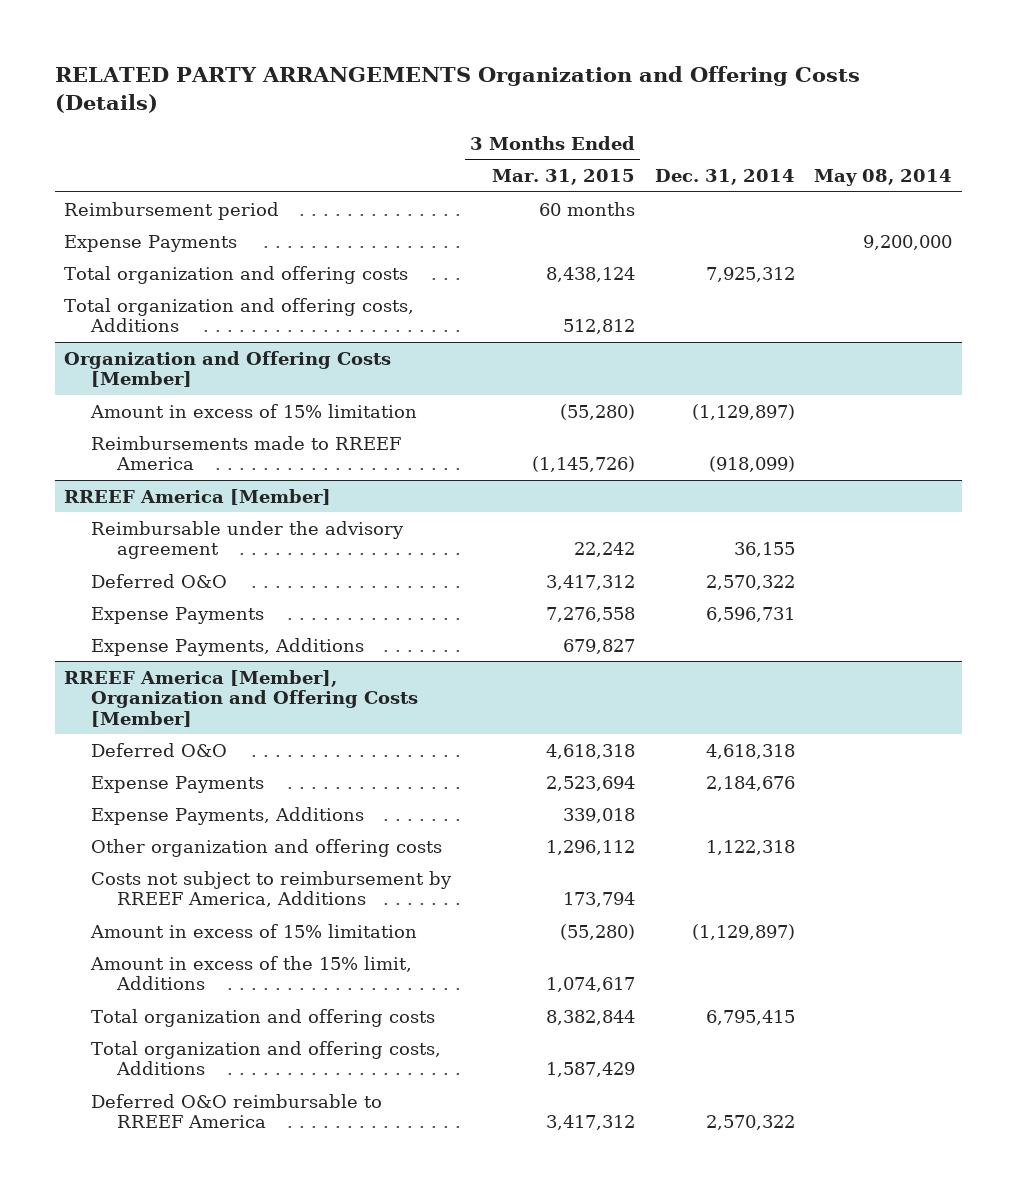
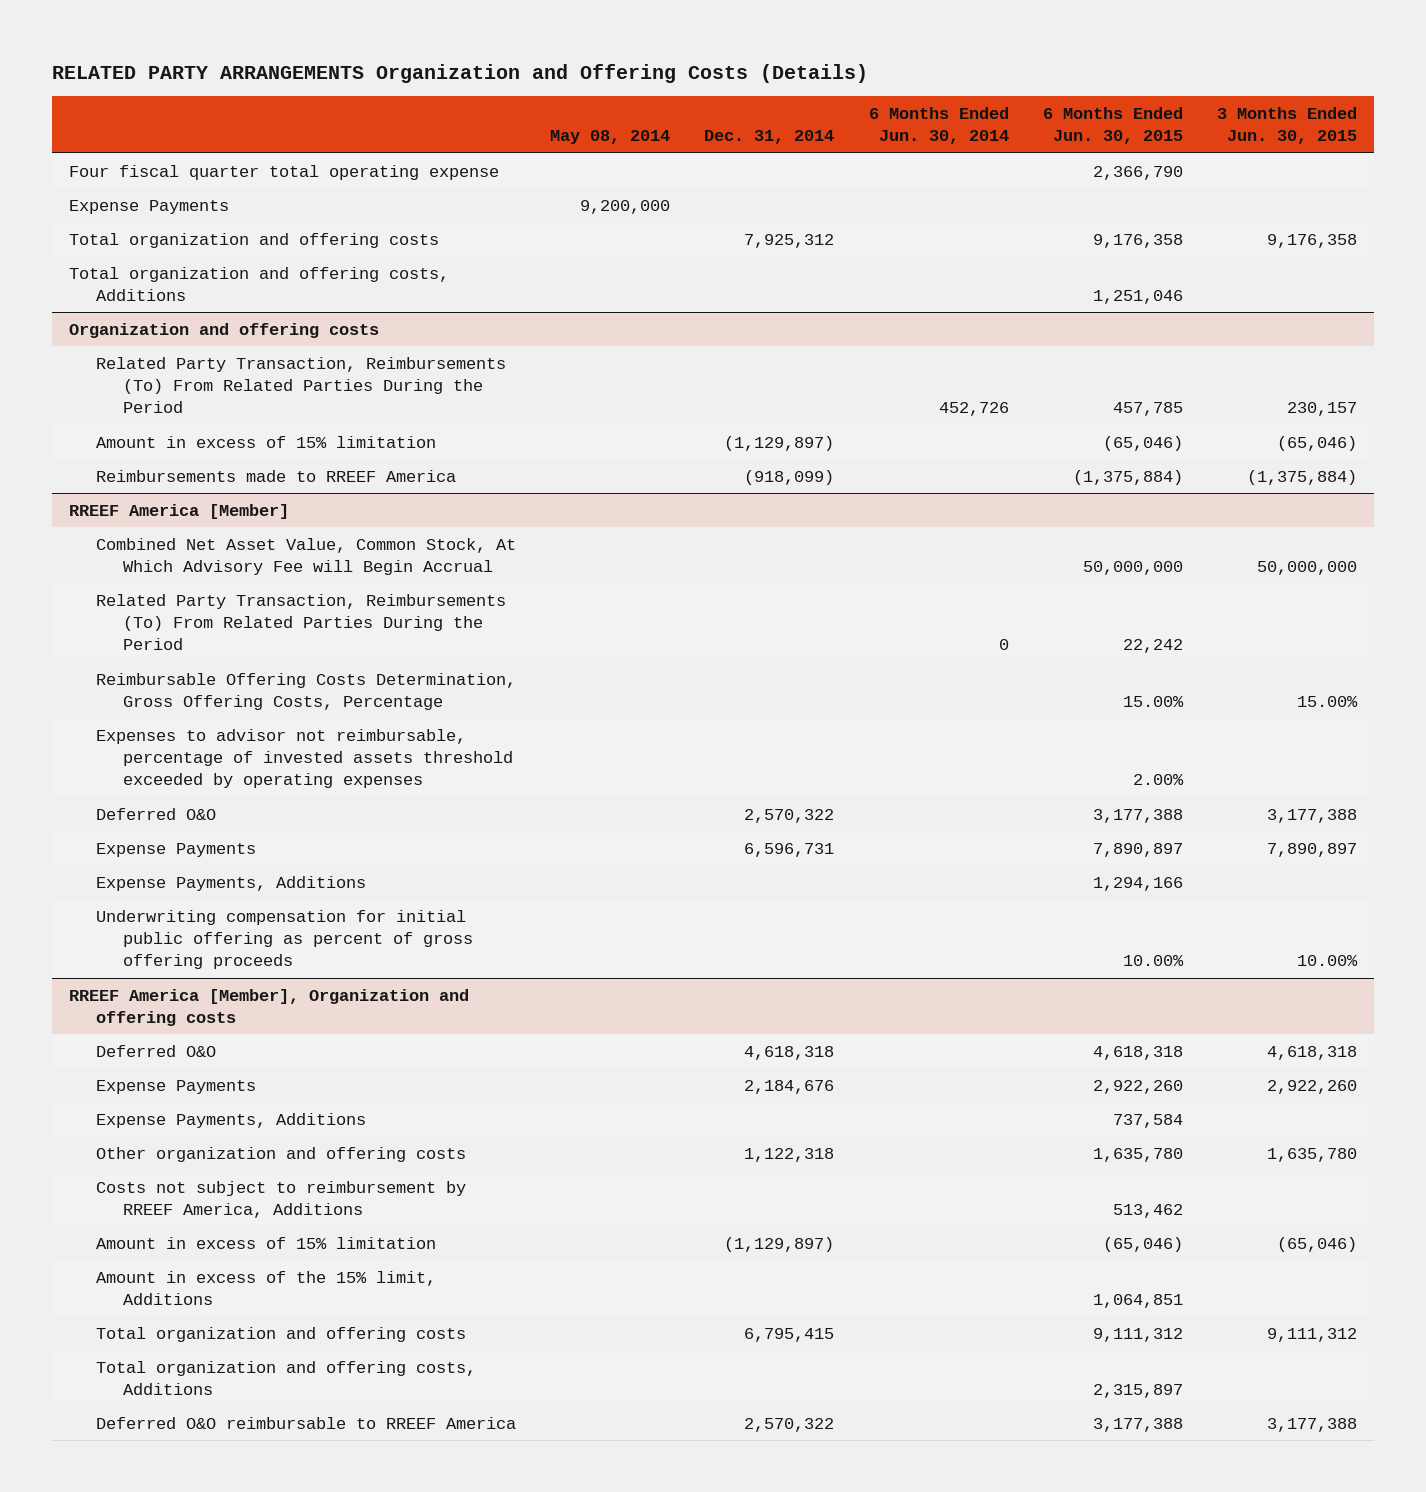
- | 3 Months Ended Mar. 31, 2015 | Dec. 31, 2014 | May 08, 2014
+ | May 08, 2014 | Dec. 31, 2014 | 6 Months Ended Jun. 30, 2014 | 6 Months Ended Jun. 30, 2015 | 3 Months Ended Jun. 30, 2015
- Reimbursement period | 60 months | |
+ Four fiscal quarter total operating expense | | | | 2,366,790 |
- Organization and Offering Costs [Member]
+ Organization and offering costs
+ Related Party Transaction, Reimbursements (To) From Related Parties During the Period | | | 452,726 | 457,785 | 230,157
@ RREEF America [Member]
- Reimbursable under the advisory agreement | 22,242 | 36,155 |
+ Combined Net Asset Value, Common Stock, At Which Advisory Fee will Begin Accrual | | | | 50,000,000 | 50,000,000
+ Related Party Transaction, Reimbursements (To) From Related Parties During the Period | | | 0 | 22,242 |
+ Reimbursable Offering Costs Determination, Gross Offering Costs, Percentage | | | | 15.00% | 15.00%
+ Expenses to advisor not reimbursable, percentage of invested assets threshold exceeded by operating expenses | | | | 2.00% |
- RREEF America [Member], Organization and Offering Costs [Member]
@ RREEF America [Member]
+ Underwriting compensation for initial public offering as percent of gross offering proceeds | | | | 10.00% | 10.00%
+ RREEF America [Member], Organization and offering costs

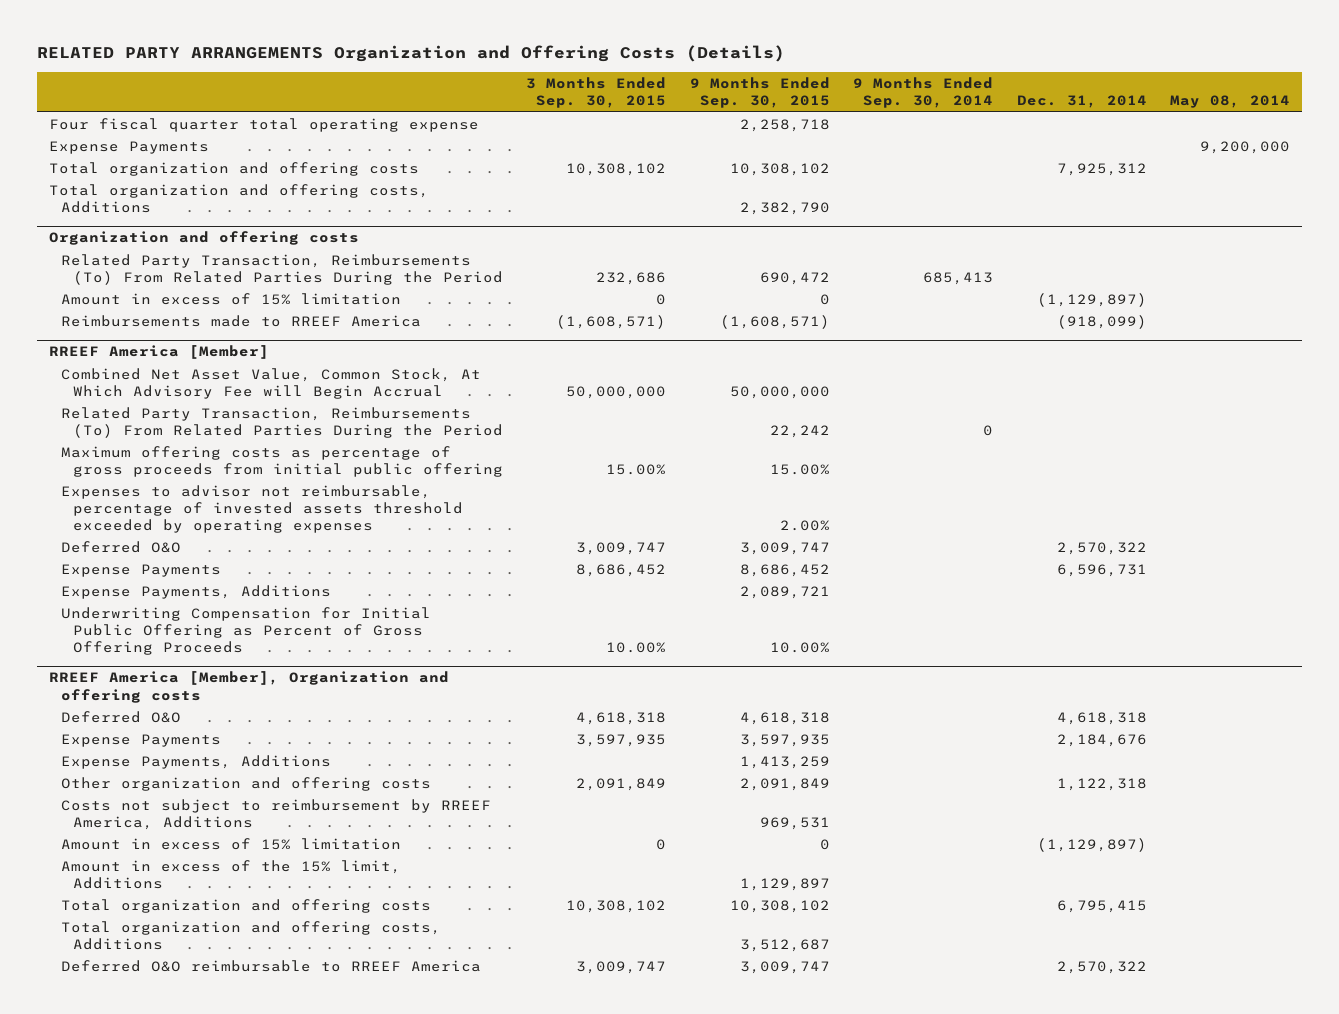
- | May 08, 2014 | Dec. 31, 2014 | 6 Months Ended Jun. 30, 2014 | 6 Months Ended Jun. 30, 2015 | 3 Months Ended Jun. 30, 2015
+ | 3 Months Ended Sep. 30, 2015 | 9 Months Ended Sep. 30, 2015 | 9 Months Ended Sep. 30, 2014 | Dec. 31, 2014 | May 08, 2014
@ RREEF America [Member]
- Reimbursable Offering Costs Determination, Gross Offering Costs, Percentage | | | | 15.00% | 15.00%
+ Maximum offering costs as percentage of gross proceeds from initial public offering | 15.00% | 15.00% | | |
- Underwriting compensation for initial public offering as percent of gross offering proceeds | | | | 10.00% | 10.00%
+ Underwriting Compensation for Initial Public Offering as Percent of Gross Offering Proceeds | 10.00% | 10.00% | | |

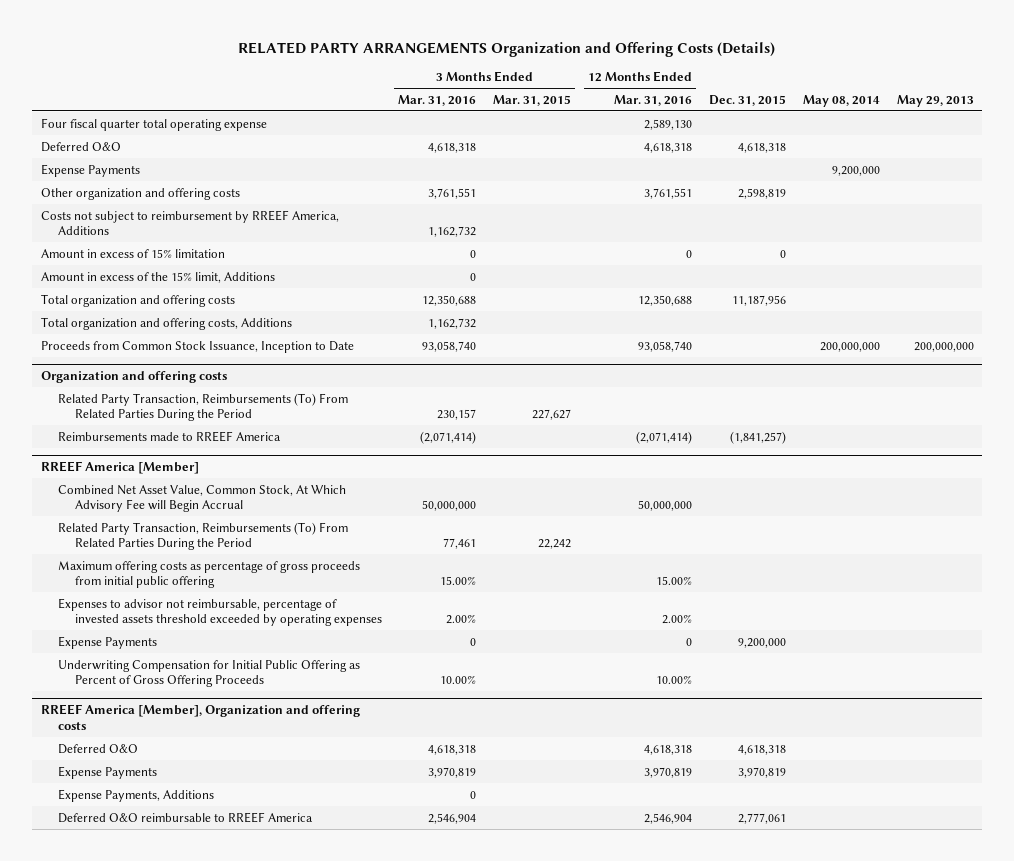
- | 3 Months Ended Sep. 30, 2015 | 9 Months Ended Sep. 30, 2015 | 9 Months Ended Sep. 30, 2014 | Dec. 31, 2014 | May 08, 2014
+ | 3 Months Ended Mar. 31, 2016 | 3 Months Ended Mar. 31, 2015 | 12 Months Ended Mar. 31, 2016 | Dec. 31, 2015 | May 08, 2014 | May 29, 2013
+ Deferred O&O | 4,618,318 | | 4,618,318 | 4,618,318 | |
+ Other organization and offering costs | 3,761,551 | | 3,761,551 | 2,598,819 | |
+ Costs not subject to reimbursement by RREEF America, Additions | 1,162,732 | | | | |
+ Amount in excess of 15% limitation | 0 | | 0 | 0 | |
+ Amount in excess of the 15% limit, Additions | 0 | | | | |
+ Proceeds from Common Stock Issuance, Inception to Date | 93,058,740 | | 93,058,740 | | 200,000,000 | 200,000,000
@ Organization and offering costs
- Amount in excess of 15% limitation | 0 | 0 | | (1,129,897) |
@ RREEF America [Member]
- Deferred O&O | 3,009,747 | 3,009,747 | | 2,570,322 |
- Expense Payments, Additions | | 2,089,721 | | |
@ RREEF America [Member], Organization and offering costs
- Other organization and offering costs | 2,091,849 | 2,091,849 | | 1,122,318 |
- Costs not subject to reimbursement by RREEF America, Additions | | 969,531 | | |
- Amount in excess of 15% limitation | 0 | 0 | | (1,129,897) |
- Amount in excess of the 15% limit, Additions | | 1,129,897 | | |
- Total organization and offering costs | 10,308,102 | 10,308,102 | | 6,795,415 |
- Total organization and offering costs, Additions | | 3,512,687 | | |

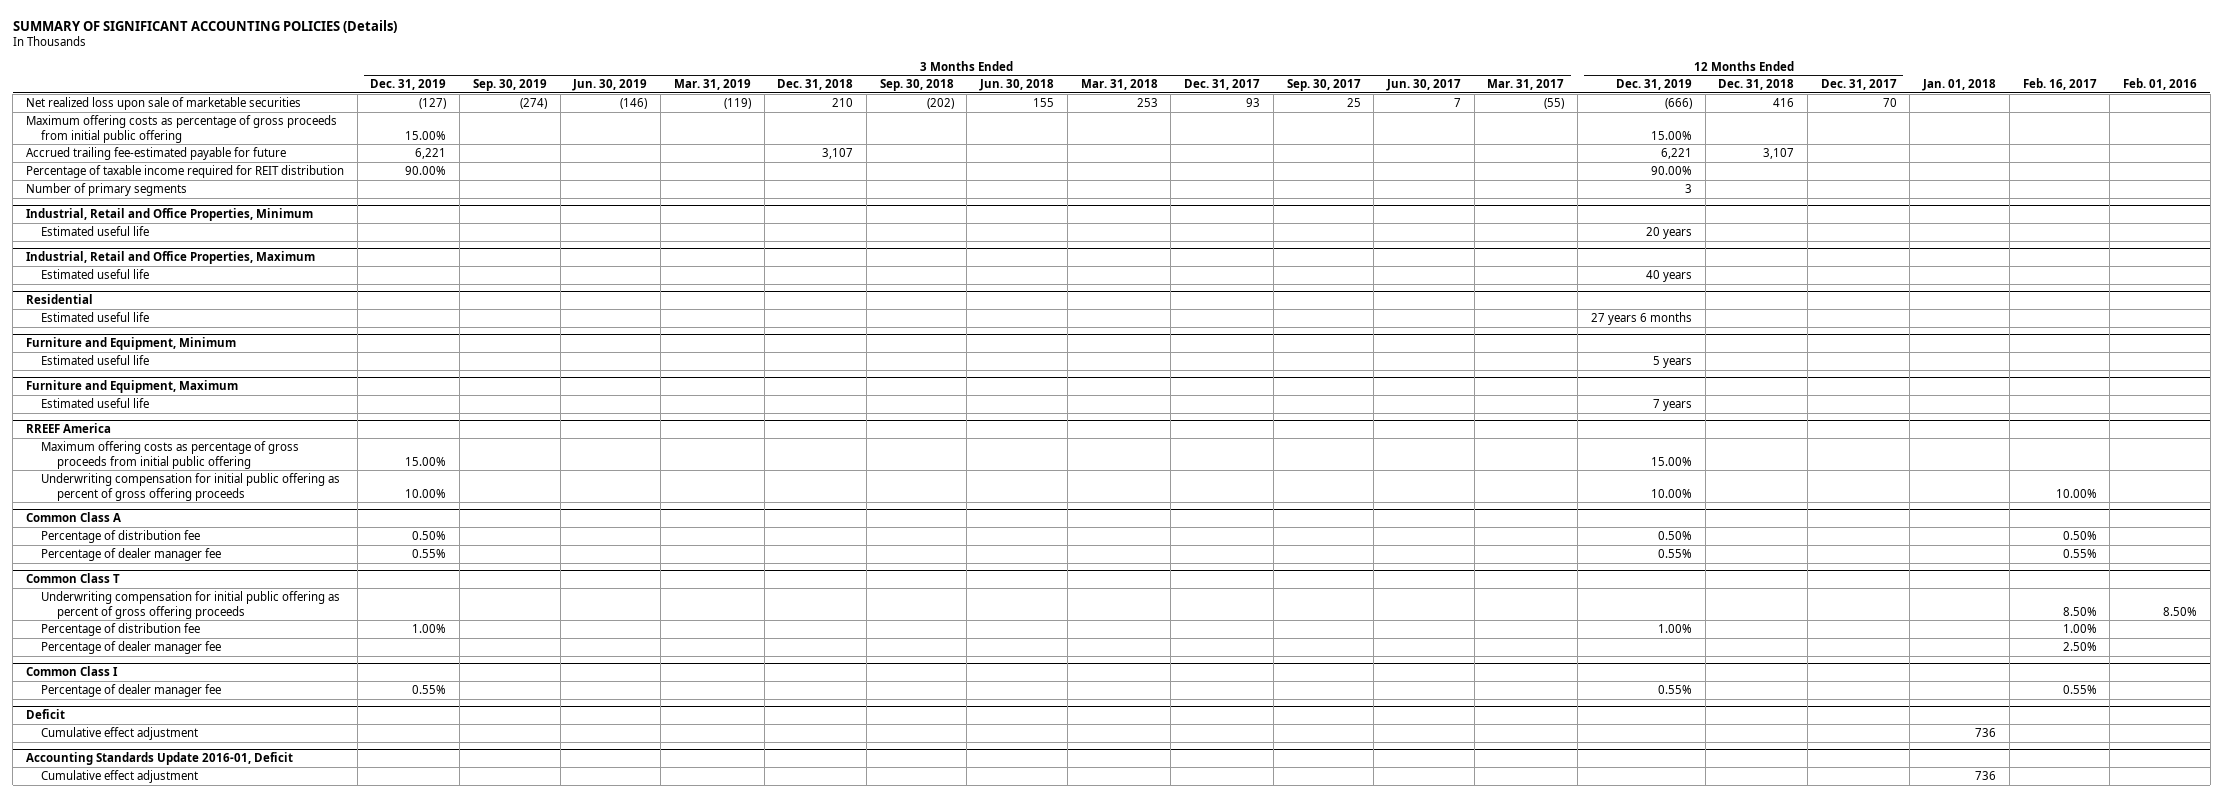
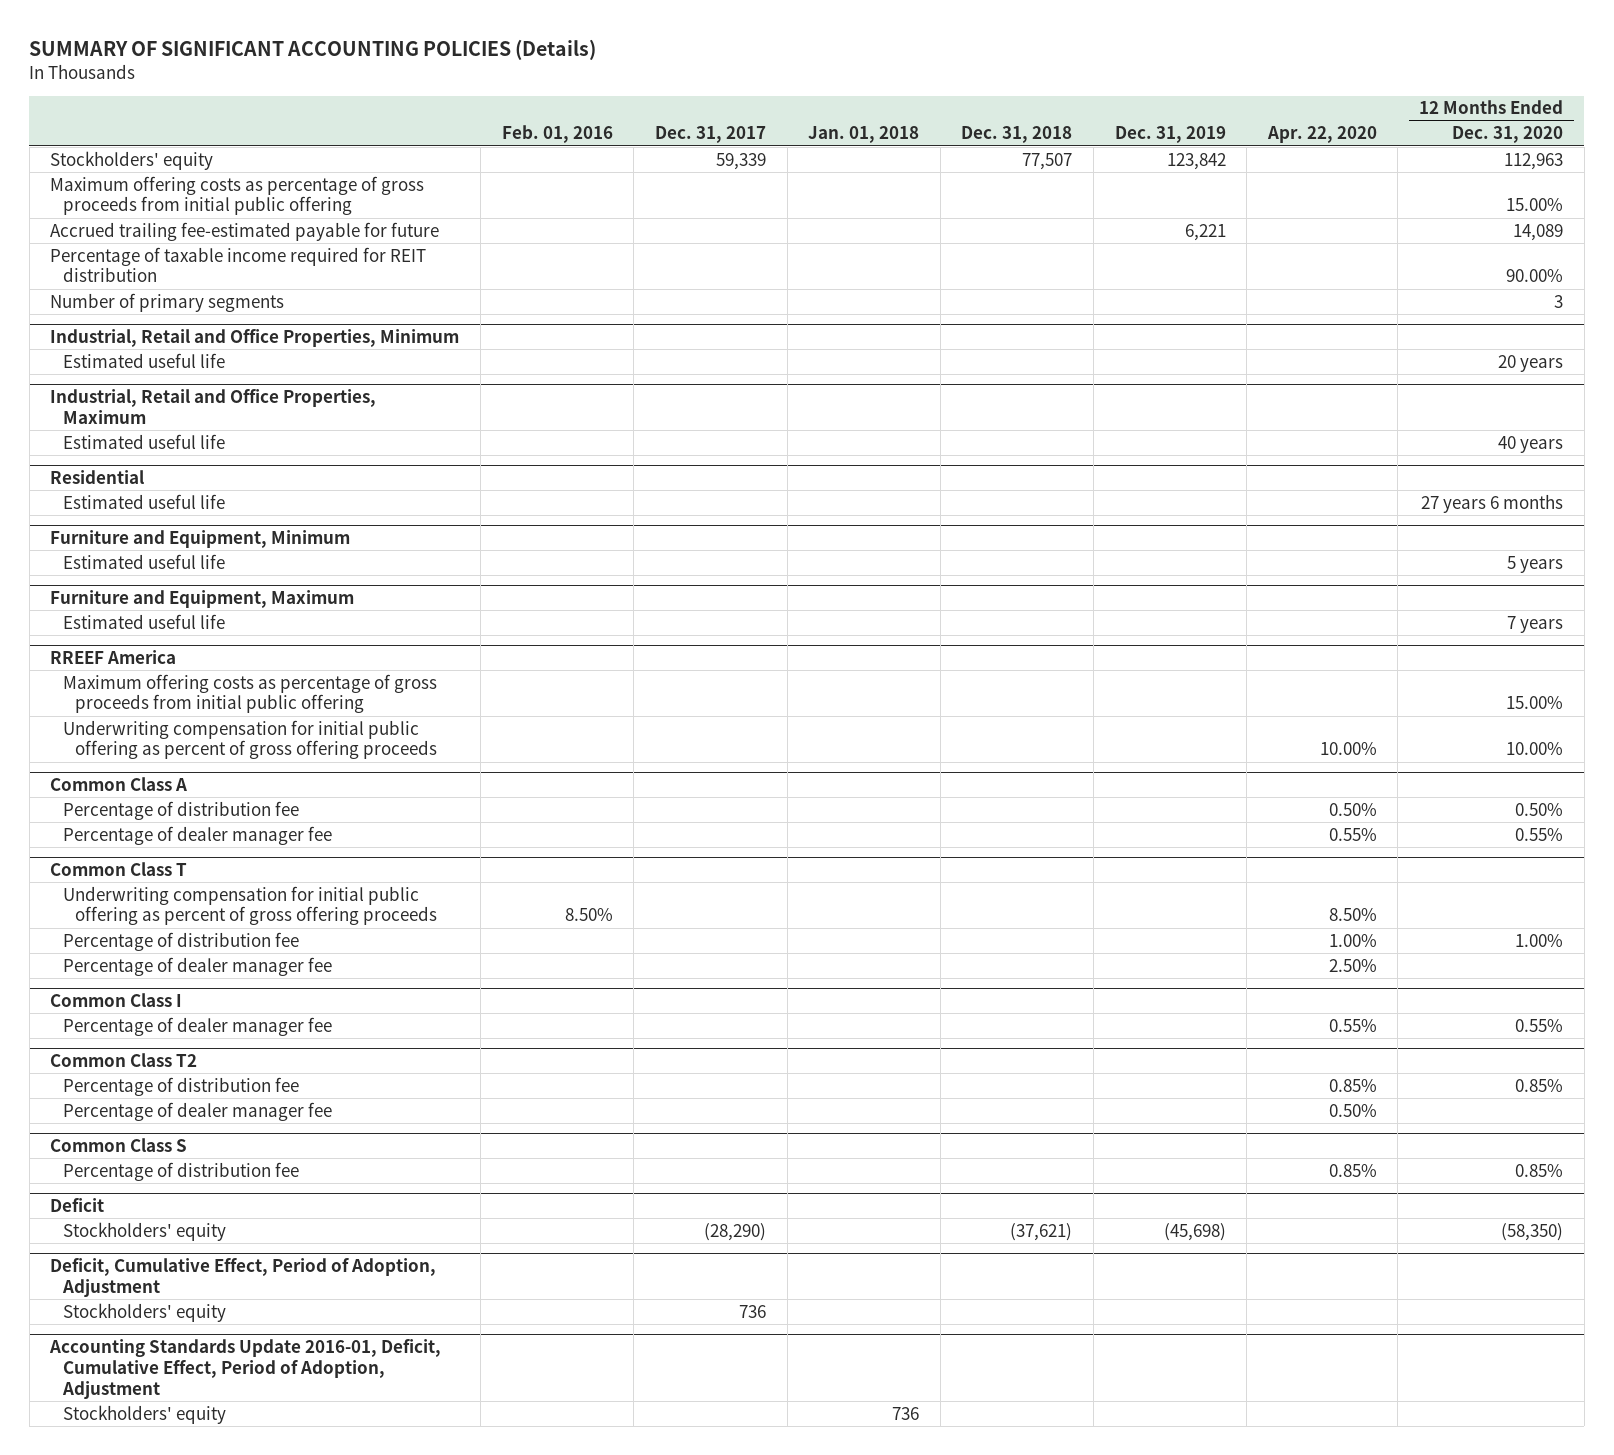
- | 3 Months Ended Dec. 31, 2019 | 3 Months Ended Sep. 30, 2019 | 3 Months Ended Jun. 30, 2019 | 3 Months Ended Mar. 31, 2019 | 3 Months Ended Dec. 31, 2018 | 3 Months Ended Sep. 30, 2018 | 3 Months Ended Jun. 30, 2018 | 3 Months Ended Mar. 31, 2018 | 3 Months Ended Dec. 31, 2017 | 3 Months Ended Sep. 30, 2017 | 3 Months Ended Jun. 30, 2017 | 3 Months Ended Mar. 31, 2017 | 12 Months Ended Dec. 31, 2019 | 12 Months Ended Dec. 31, 2018 | 12 Months Ended Dec. 31, 2017 | Jan. 01, 2018 | Feb. 16, 2017 | Feb. 01, 2016
+ | Feb. 01, 2016 | Dec. 31, 2017 | Jan. 01, 2018 | Dec. 31, 2018 | Dec. 31, 2019 | Apr. 22, 2020 | 12 Months Ended Dec. 31, 2020
- Net realized loss upon sale of marketable securities | (127) | (274) | (146) | (119) | 210 | (202) | 155 | 253 | 93 | 25 | 7 | (55) | (666) | 416 | 70 | | |
+ Stockholders' equity | | 59,339 | | 77,507 | 123,842 | | 112,963
+ Common Class T2
+ Percentage of distribution fee | | | | | | 0.85% | 0.85%
+ Percentage of dealer manager fee | | | | | | 0.50% |
+ Common Class S
+ Percentage of distribution fee | | | | | | 0.85% | 0.85%
@ Deficit
- Cumulative effect adjustment | | | | | | | | | | | | | | | | 736 | |
- Accounting Standards Update 2016-01, Deficit
- Cumulative effect adjustment | | | | | | | | | | | | | | | | 736 | |
@ Deficit
+ Stockholders' equity | | (28,290) | | (37,621) | (45,698) | | (58,350)
+ Deficit, Cumulative Effect, Period of Adoption, Adjustment
+ Stockholders' equity | | 736 | | | | |
+ Accounting Standards Update 2016-01, Deficit, Cumulative Effect, Period of Adoption, Adjustment
+ Stockholders' equity | | | 736 | | | |

